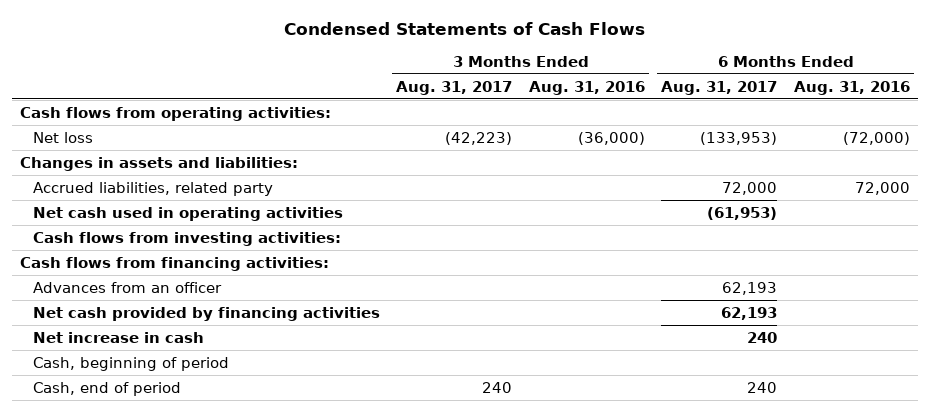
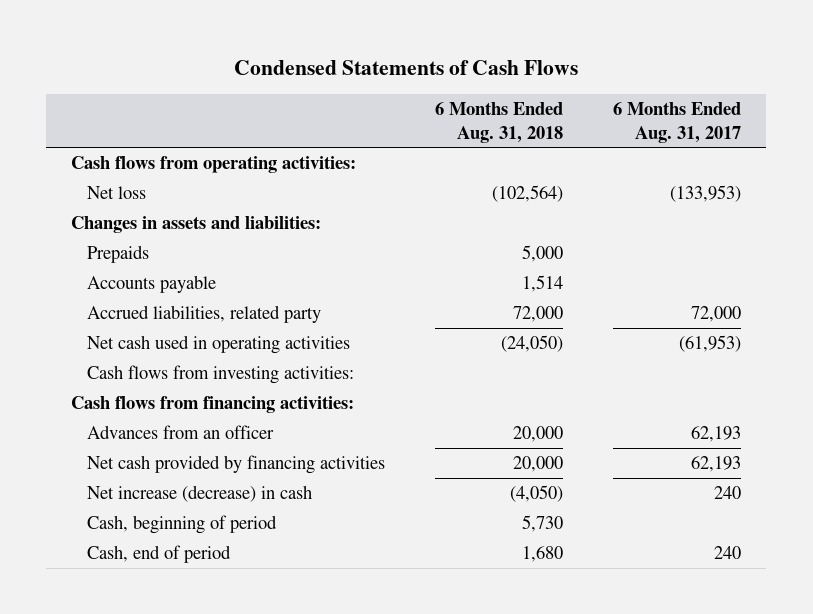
- | 3 Months Ended Aug. 31, 2017 | 3 Months Ended Aug. 31, 2016 | 6 Months Ended Aug. 31, 2017 | 6 Months Ended Aug. 31, 2016
+ | 6 Months Ended Aug. 31, 2018 | 6 Months Ended Aug. 31, 2017
+ Prepaids | 5,000 |
+ Accounts payable | 1,514 |
- Net increase in cash | | | 240 |
+ Net increase (decrease) in cash | (4,050) | 240

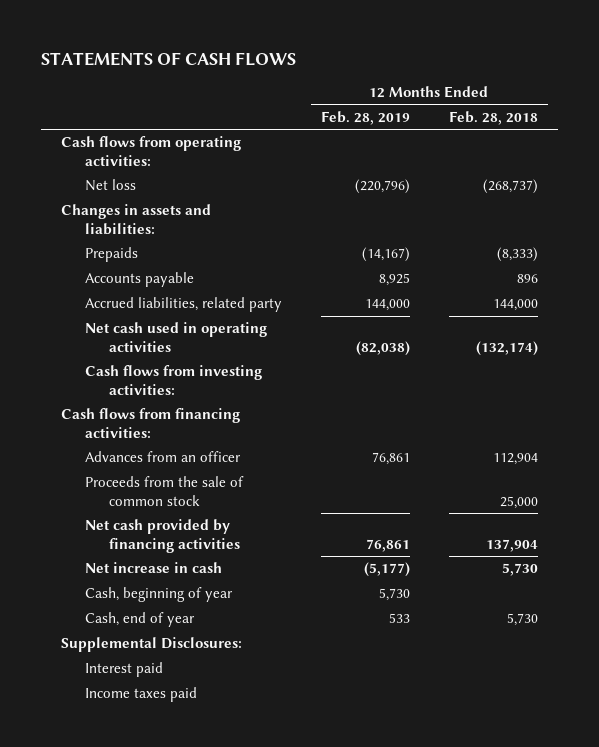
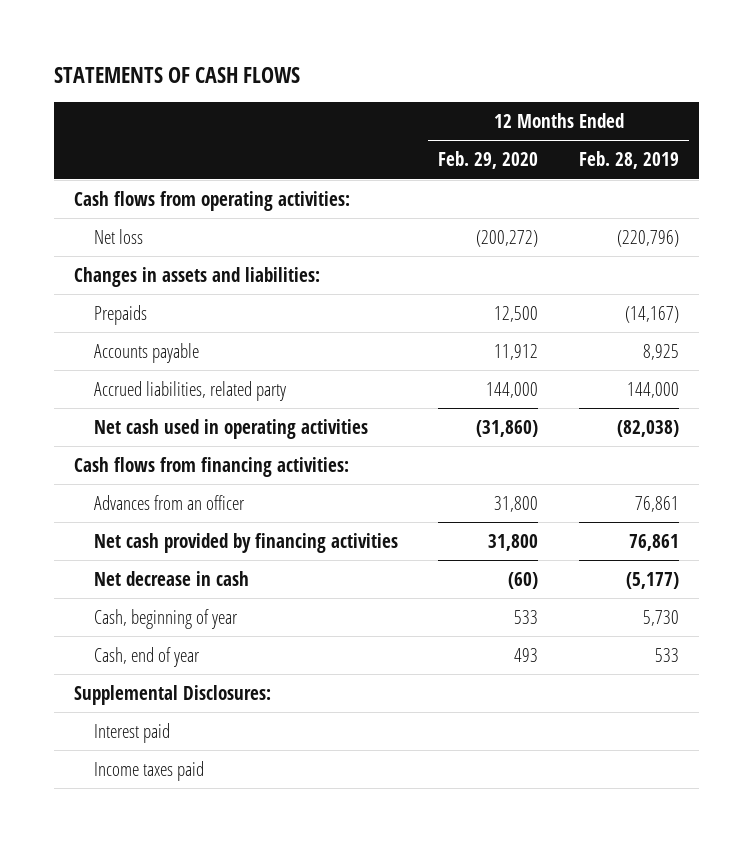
- | 12 Months Ended Feb. 28, 2019 | 12 Months Ended Feb. 28, 2018
+ | 12 Months Ended Feb. 29, 2020 | 12 Months Ended Feb. 28, 2019
- Cash flows from investing activities:
- Proceeds from the sale of common stock | | 25,000
- Net increase in cash | (5,177) | 5,730
+ Net decrease in cash | (60) | (5,177)

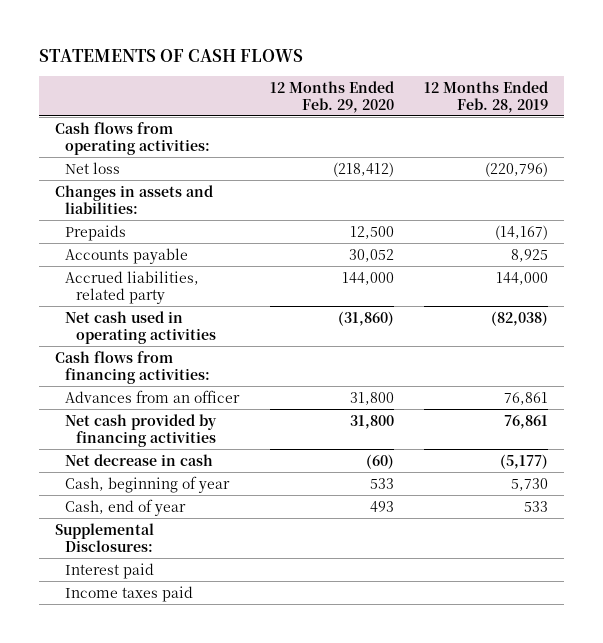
- Net loss | (200,272) | (220,796)
+ Net loss | (218,412) | (220,796)
- Accounts payable | 11,912 | 8,925
+ Accounts payable | 30,052 | 8,925

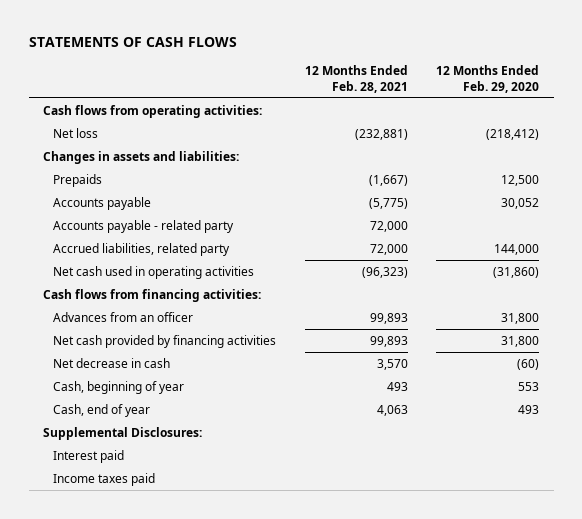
- | 12 Months Ended Feb. 29, 2020 | 12 Months Ended Feb. 28, 2019
+ | 12 Months Ended Feb. 28, 2021 | 12 Months Ended Feb. 29, 2020
+ Accounts payable - related party | 72,000 |
- Cash, beginning of year | 533 | 5,730
+ Cash, beginning of year | 493 | 553

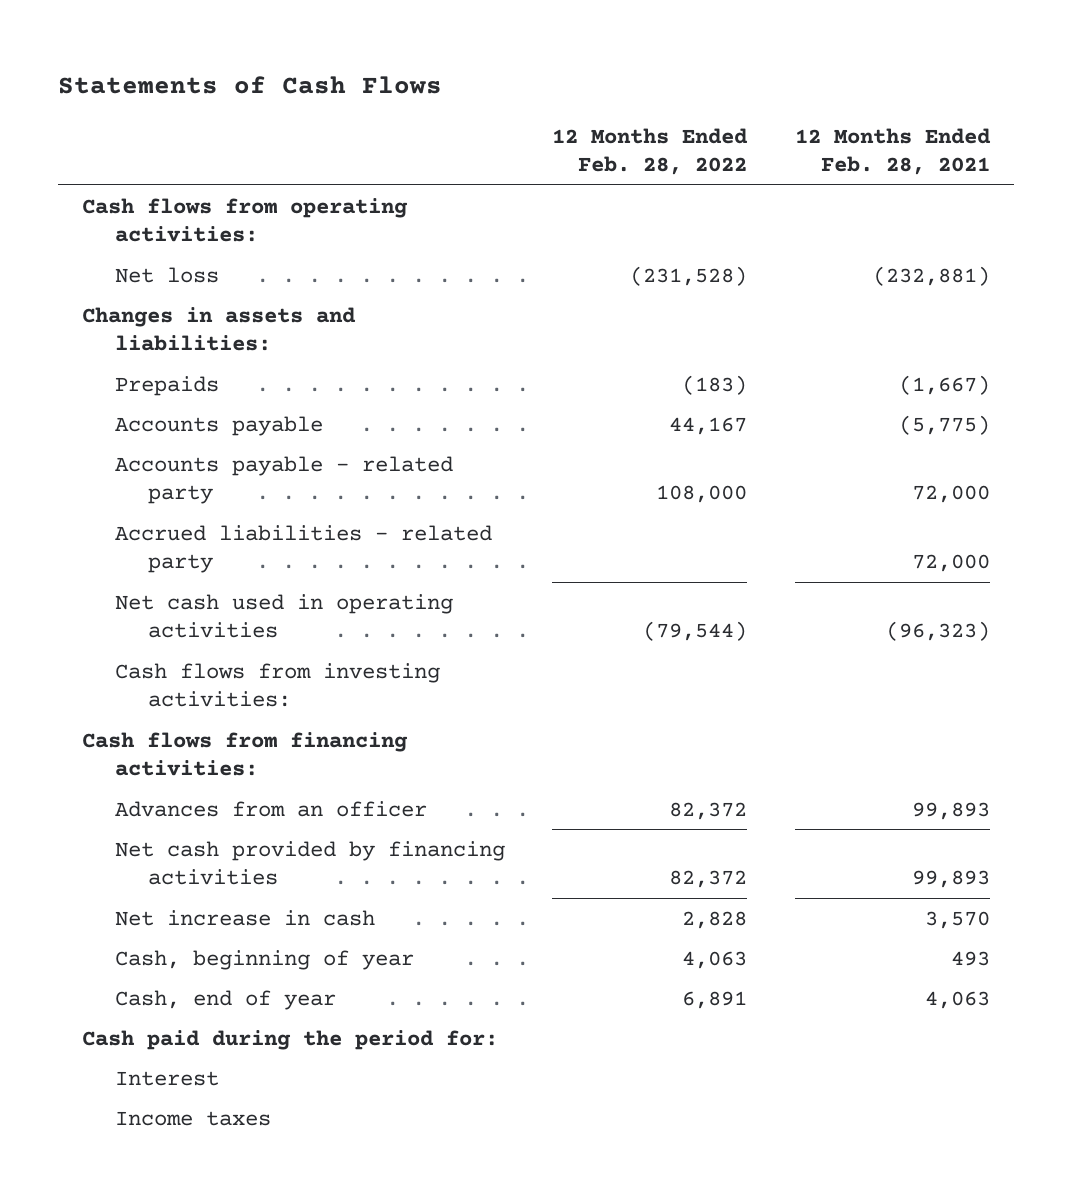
- STATEMENTS OF CASH FLOWS
+ Statements of Cash Flows
- | 12 Months Ended Feb. 28, 2021 | 12 Months Ended Feb. 29, 2020
+ | 12 Months Ended Feb. 28, 2022 | 12 Months Ended Feb. 28, 2021
- Accrued liabilities, related party | 72,000 | 144,000
+ Accrued liabilities - related party | | 72,000
+ Cash flows from investing activities:
- Net decrease in cash | 3,570 | (60)
+ Net increase in cash | 2,828 | 3,570
- Supplemental Disclosures:
- Interest paid
- Income taxes paid
+ Cash paid during the period for:
+ Interest
+ Income taxes

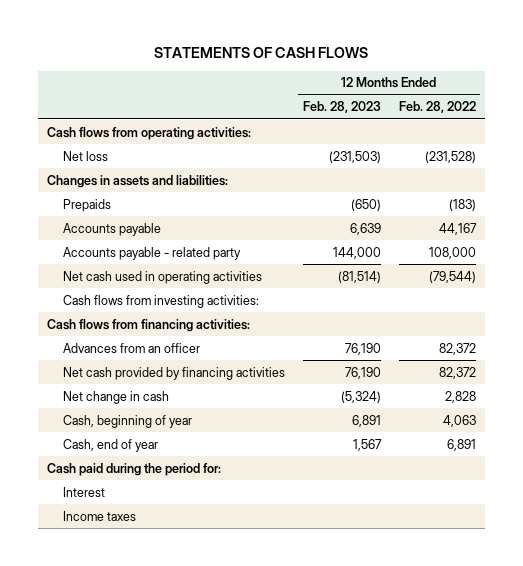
- Statements of Cash Flows
+ STATEMENTS OF CASH FLOWS
- | 12 Months Ended Feb. 28, 2022 | 12 Months Ended Feb. 28, 2021
+ | 12 Months Ended Feb. 28, 2023 | 12 Months Ended Feb. 28, 2022
- Accrued liabilities - related party | | 72,000
- Net increase in cash | 2,828 | 3,570
+ Net change in cash | (5,324) | 2,828

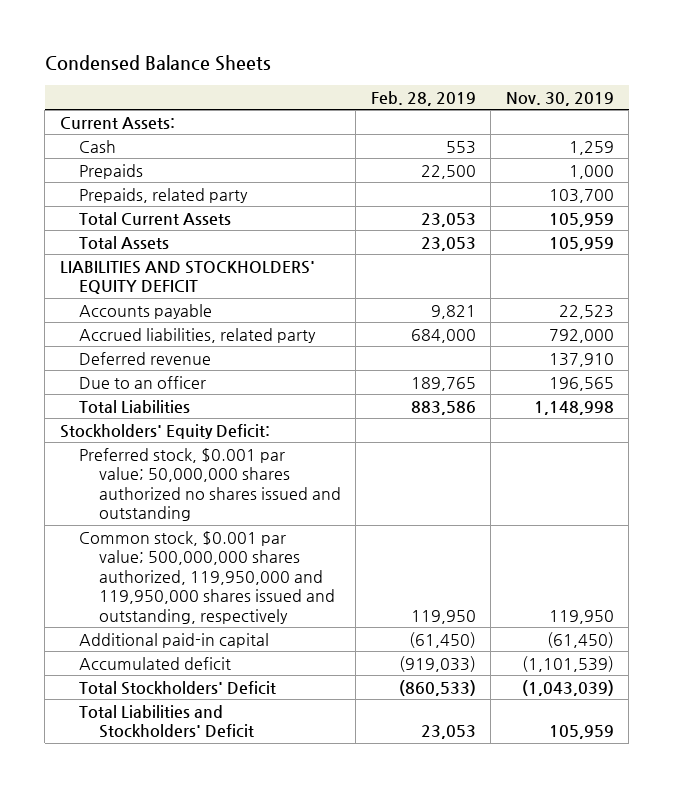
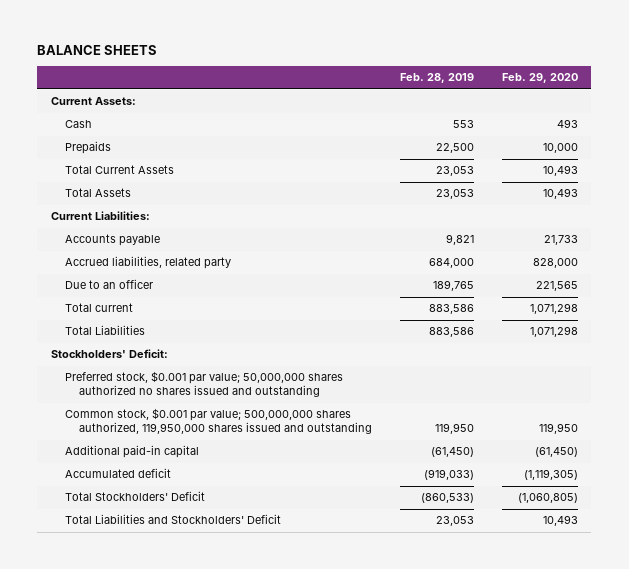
- Condensed Balance Sheets
+ BALANCE SHEETS
- | Feb. 28, 2019 | Nov. 30, 2019
+ | Feb. 28, 2019 | Feb. 29, 2020
- Prepaids, related party | | 103,700
- LIABILITIES AND STOCKHOLDERS' EQUITY DEFICIT
+ Current Liabilities:
- Deferred revenue | | 137,910
+ Total current | 883,586 | 1,071,298
- Stockholders' Equity Deficit:
+ Stockholders' Deficit:
- Common stock, $0.001 par value; 500,000,000 shares authorized, 119,950,000 and 119,950,000 shares issued and outstanding, respectively | 119,950 | 119,950
+ Common stock, $0.001 par value; 500,000,000 shares authorized, 119,950,000 shares issued and outstanding | 119,950 | 119,950

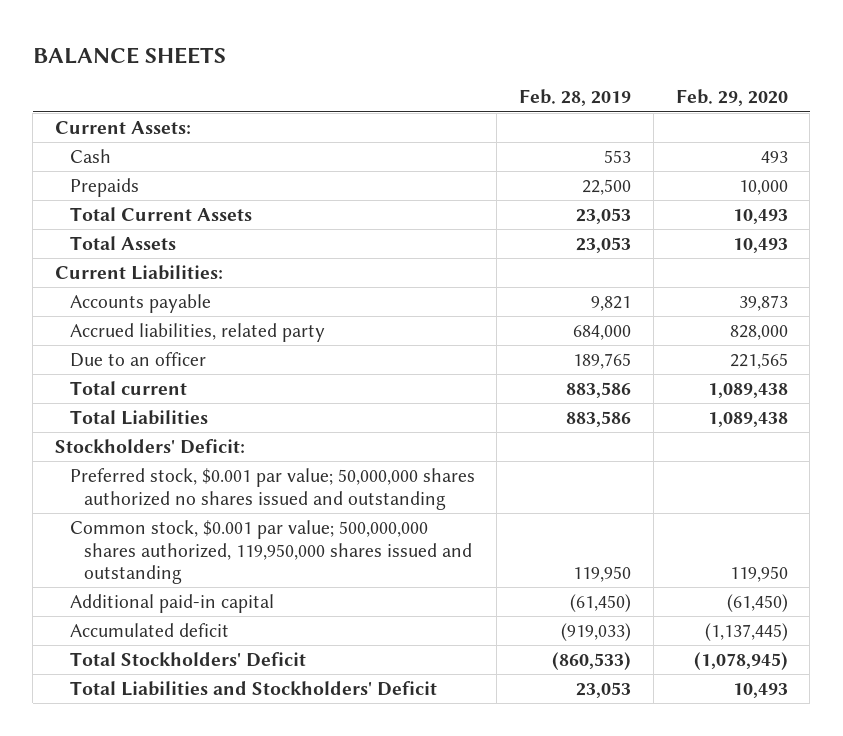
- Accounts payable | 9,821 | 21,733
+ Accounts payable | 9,821 | 39,873
- Total current | 883,586 | 1,071,298
- Total Liabilities | 883,586 | 1,071,298
+ Total current | 883,586 | 1,089,438
+ Total Liabilities | 883,586 | 1,089,438
- Accumulated deficit | (919,033) | (1,119,305)
- Total Stockholders' Deficit | (860,533) | (1,060,805)
+ Accumulated deficit | (919,033) | (1,137,445)
+ Total Stockholders' Deficit | (860,533) | (1,078,945)

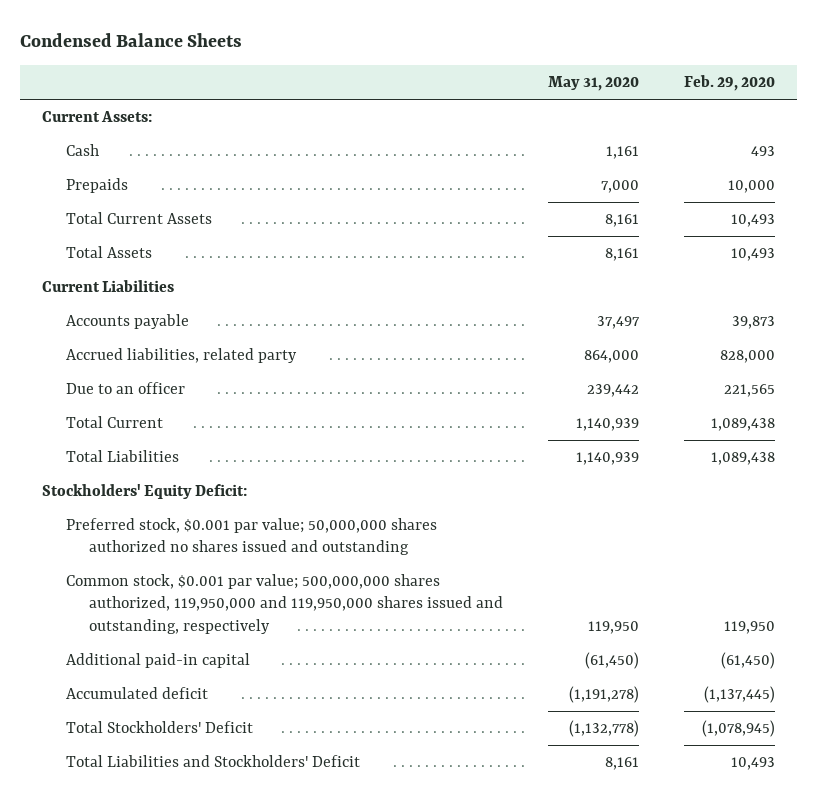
- BALANCE SHEETS
+ Condensed Balance Sheets
- | Feb. 28, 2019 | Feb. 29, 2020
+ | May 31, 2020 | Feb. 29, 2020
- Current Liabilities:
+ Current Liabilities
- Total current | 883,586 | 1,089,438
+ Total Current | 1,140,939 | 1,089,438
- Stockholders' Deficit:
+ Stockholders' Equity Deficit:
- Common stock, $0.001 par value; 500,000,000 shares authorized, 119,950,000 shares issued and outstanding | 119,950 | 119,950
+ Common stock, $0.001 par value; 500,000,000 shares authorized, 119,950,000 and 119,950,000 shares issued and outstanding, respectively | 119,950 | 119,950

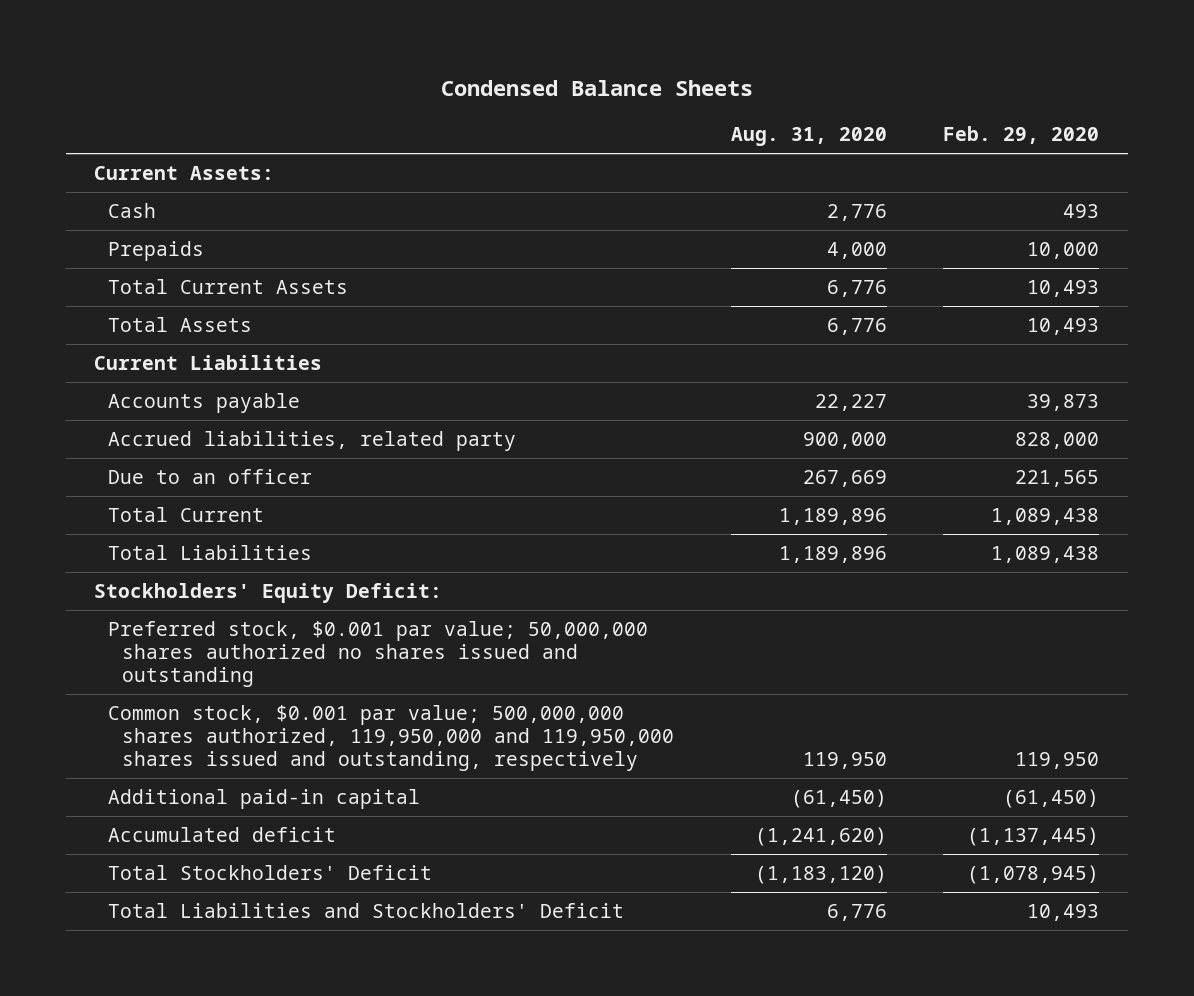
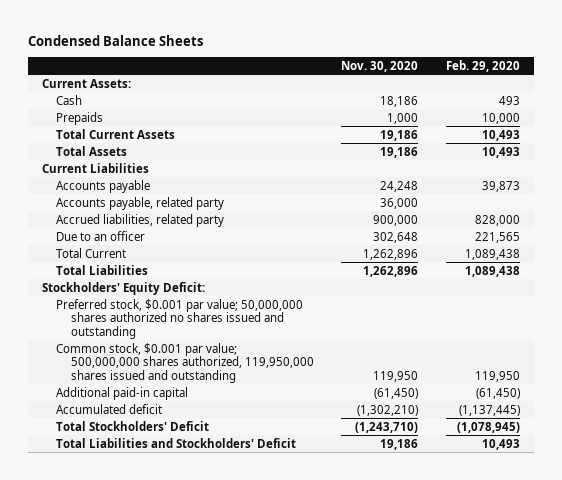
- | Aug. 31, 2020 | Feb. 29, 2020
+ | Nov. 30, 2020 | Feb. 29, 2020
+ Accounts payable, related party | 36,000 |
- Common stock, $0.001 par value; 500,000,000 shares authorized, 119,950,000 and 119,950,000 shares issued and outstanding, respectively | 119,950 | 119,950
+ Common stock, $0.001 par value; 500,000,000 shares authorized, 119,950,000 shares issued and outstanding | 119,950 | 119,950

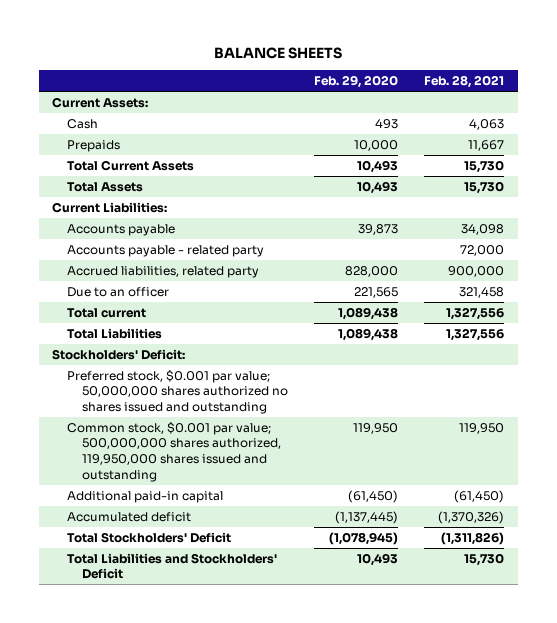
- Condensed Balance Sheets
+ BALANCE SHEETS
- | Nov. 30, 2020 | Feb. 29, 2020
+ | Feb. 29, 2020 | Feb. 28, 2021
- Current Liabilities
+ Current Liabilities:
- Accounts payable, related party | 36,000 |
+ Accounts payable - related party | | 72,000
- Total Current | 1,262,896 | 1,089,438
+ Total current | 1,089,438 | 1,327,556
- Stockholders' Equity Deficit:
+ Stockholders' Deficit:

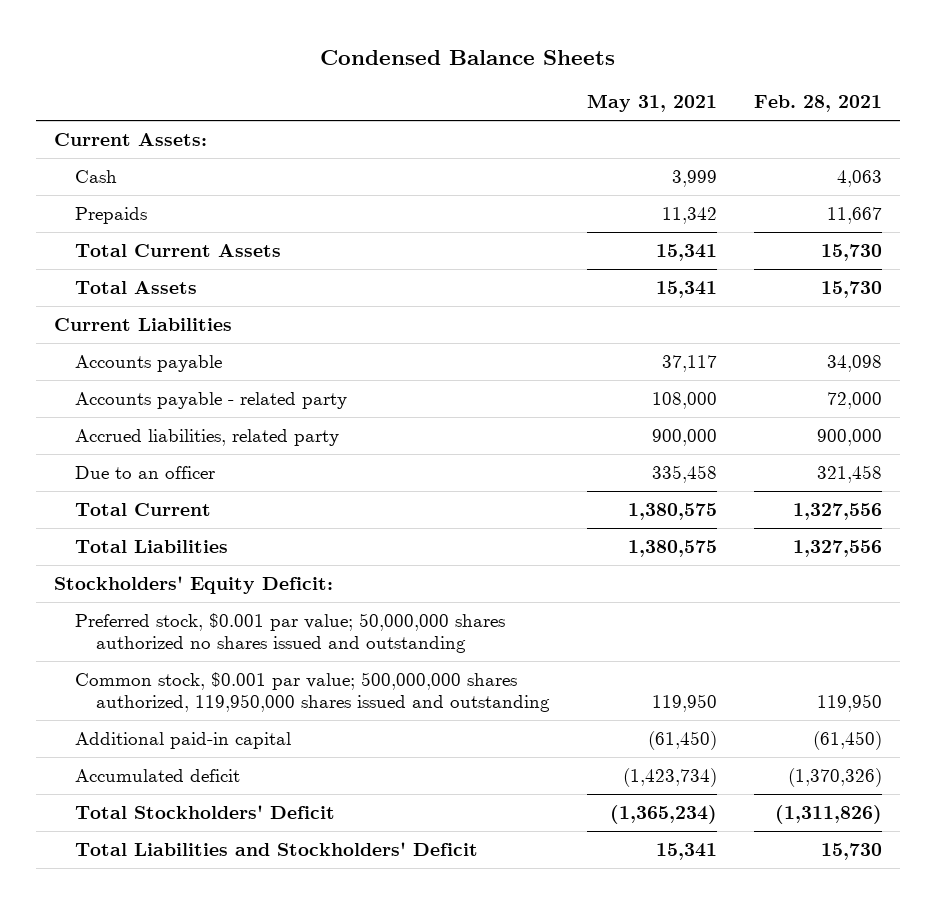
- BALANCE SHEETS
+ Condensed Balance Sheets
- | Feb. 29, 2020 | Feb. 28, 2021
+ | May 31, 2021 | Feb. 28, 2021
- Current Liabilities:
+ Current Liabilities
- Total current | 1,089,438 | 1,327,556
+ Total Current | 1,380,575 | 1,327,556
- Stockholders' Deficit:
+ Stockholders' Equity Deficit:

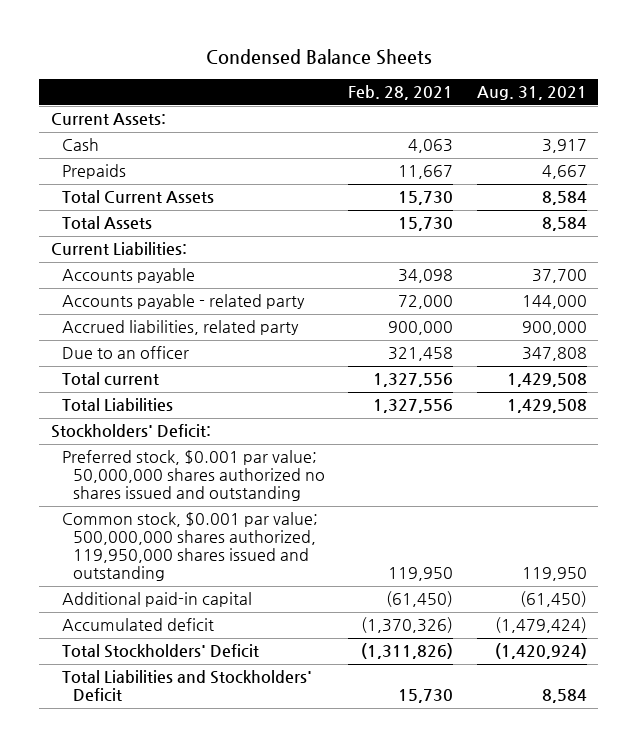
- | May 31, 2021 | Feb. 28, 2021
+ | Feb. 28, 2021 | Aug. 31, 2021
- Current Liabilities
+ Current Liabilities:
- Total Current | 1,380,575 | 1,327,556
+ Total current | 1,327,556 | 1,429,508
- Stockholders' Equity Deficit:
+ Stockholders' Deficit:

